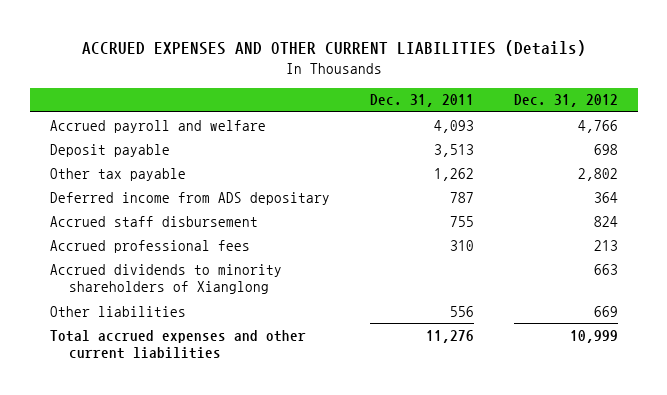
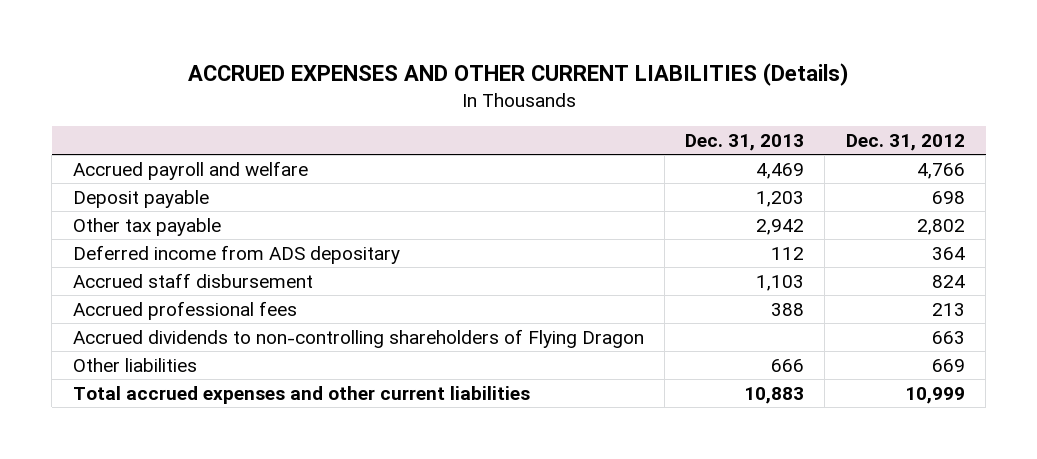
- | Dec. 31, 2011 | Dec. 31, 2012
+ | Dec. 31, 2013 | Dec. 31, 2012
- Accrued dividends to minority shareholders of Xianglong | | 663
+ Accrued dividends to non-controlling shareholders of Flying Dragon | | 663

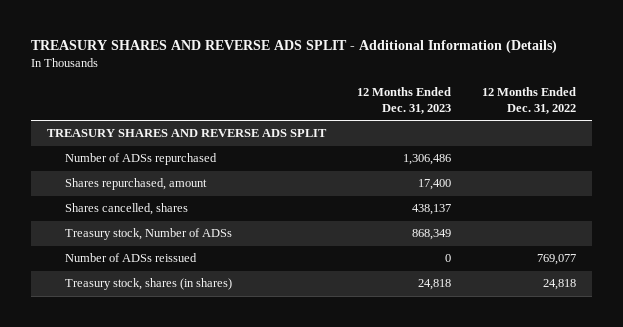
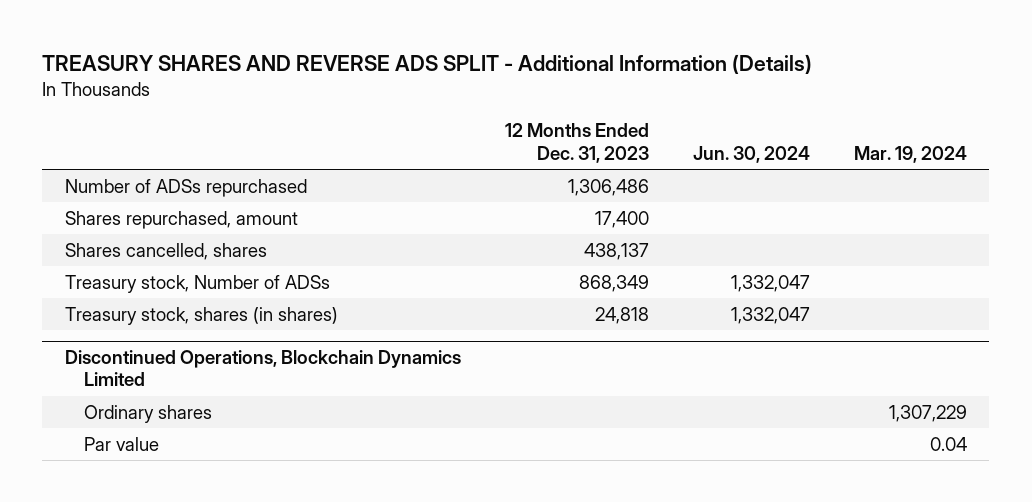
- | 12 Months Ended Dec. 31, 2023 | 12 Months Ended Dec. 31, 2022
+ | 12 Months Ended Dec. 31, 2023 | Jun. 30, 2024 | Mar. 19, 2024
- TREASURY SHARES AND REVERSE ADS SPLIT
- Number of ADSs reissued | 0 | 769,077
+ Discontinued Operations, Blockchain Dynamics Limited
+ Ordinary shares | | | 1,307,229
+ Par value | | | 0.04

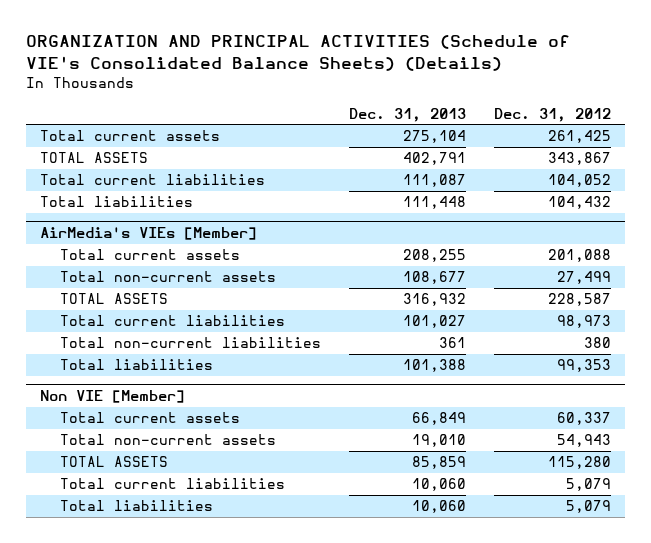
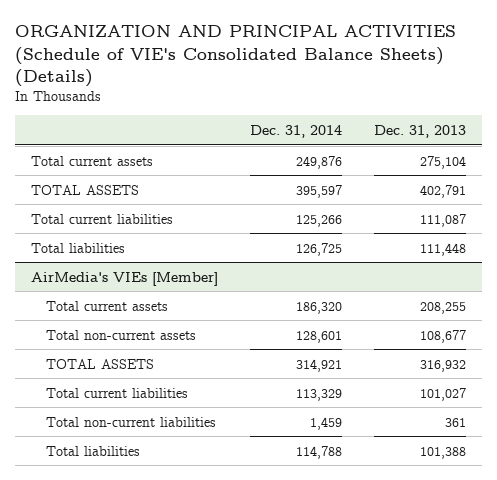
- | Dec. 31, 2013 | Dec. 31, 2012
+ | Dec. 31, 2014 | Dec. 31, 2013
- Non VIE [Member]
- Total current assets | 66,849 | 60,337
- Total non-current assets | 19,010 | 54,943
- TOTAL ASSETS | 85,859 | 115,280
- Total current liabilities | 10,060 | 5,079
- Total liabilities | 10,060 | 5,079

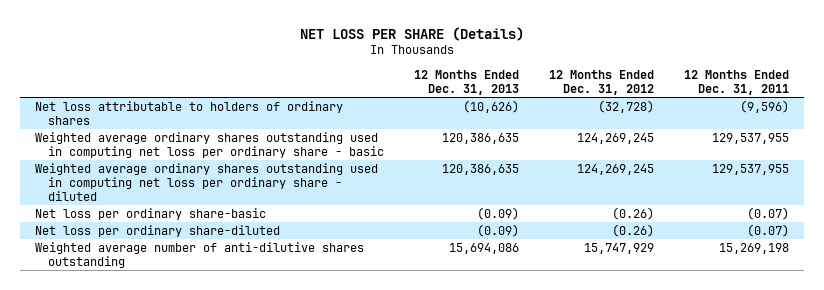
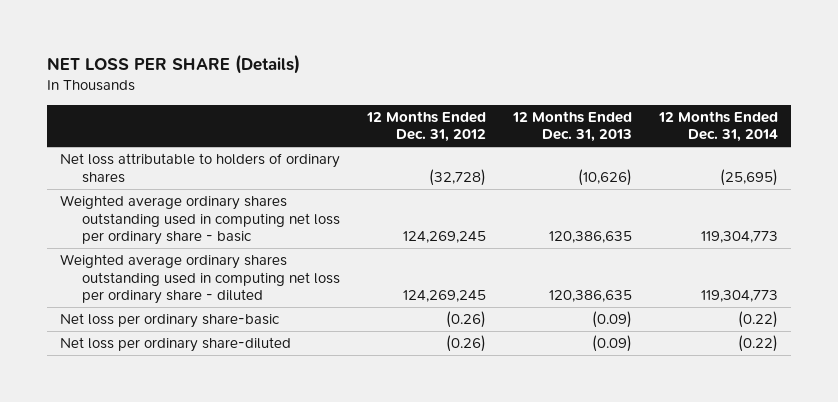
- | 12 Months Ended Dec. 31, 2013 | 12 Months Ended Dec. 31, 2012 | 12 Months Ended Dec. 31, 2011
+ | 12 Months Ended Dec. 31, 2012 | 12 Months Ended Dec. 31, 2013 | 12 Months Ended Dec. 31, 2014
- Weighted average number of anti-dilutive shares outstanding | 15,694,086 | 15,747,929 | 15,269,198

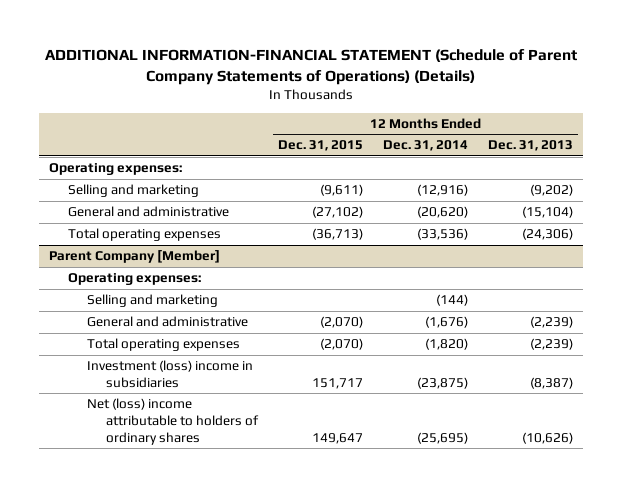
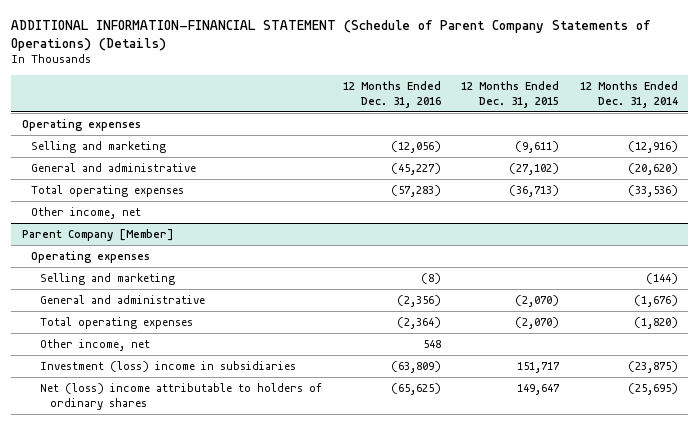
- | 12 Months Ended Dec. 31, 2015 | 12 Months Ended Dec. 31, 2014 | 12 Months Ended Dec. 31, 2013
+ | 12 Months Ended Dec. 31, 2016 | 12 Months Ended Dec. 31, 2015 | 12 Months Ended Dec. 31, 2014
- Operating expenses:
+ Operating expenses
+ Other income, net
@ Parent Company [Member]
- Operating expenses:
+ Operating expenses
+ Other income, net | 548 | |

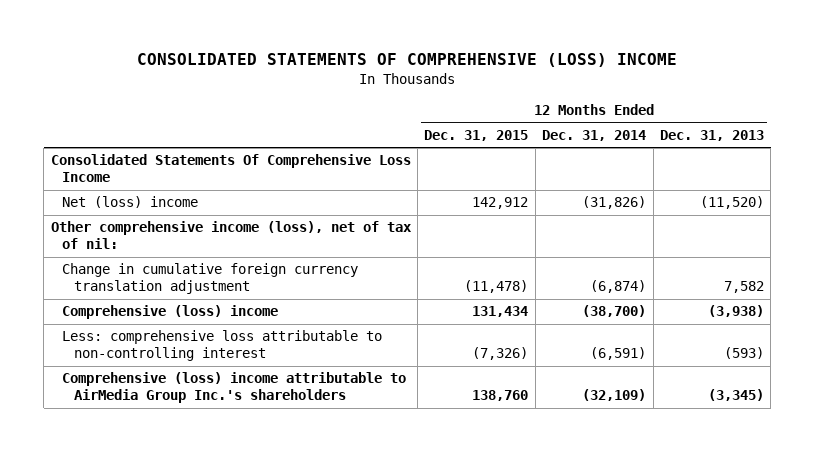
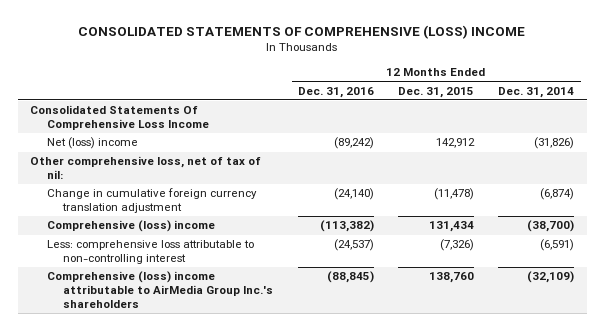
- | 12 Months Ended Dec. 31, 2015 | 12 Months Ended Dec. 31, 2014 | 12 Months Ended Dec. 31, 2013
+ | 12 Months Ended Dec. 31, 2016 | 12 Months Ended Dec. 31, 2015 | 12 Months Ended Dec. 31, 2014
- Other comprehensive income (loss), net of tax of nil:
+ Other comprehensive loss, net of tax of nil:

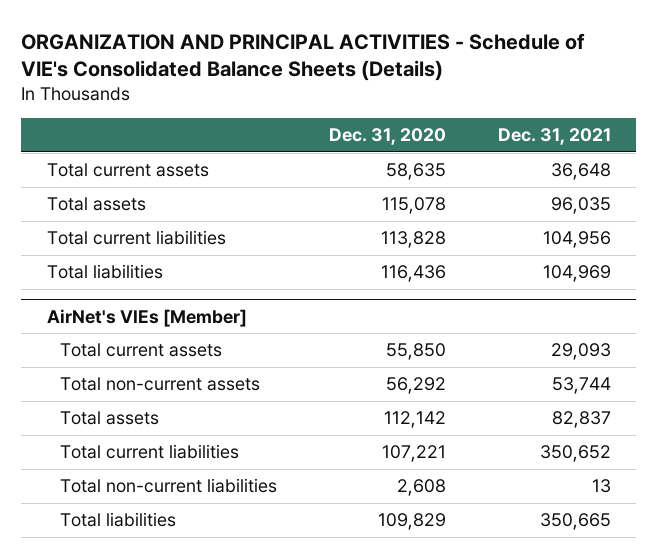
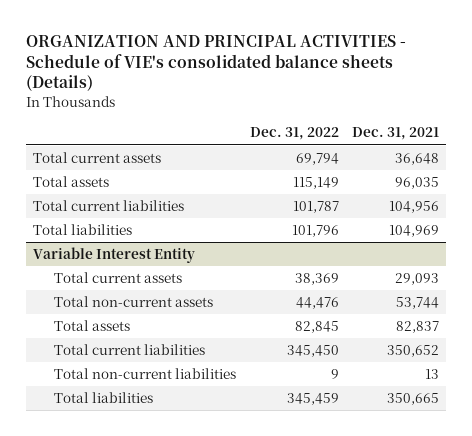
- ORGANIZATION AND PRINCIPAL ACTIVITIES - Schedule of VIE's Consolidated Balance Sheets (Details)
+ ORGANIZATION AND PRINCIPAL ACTIVITIES - Schedule of VIE's consolidated balance sheets (Details)
- | Dec. 31, 2020 | Dec. 31, 2021
+ | Dec. 31, 2022 | Dec. 31, 2021
- AirNet's VIEs [Member]
+ Variable Interest Entity

